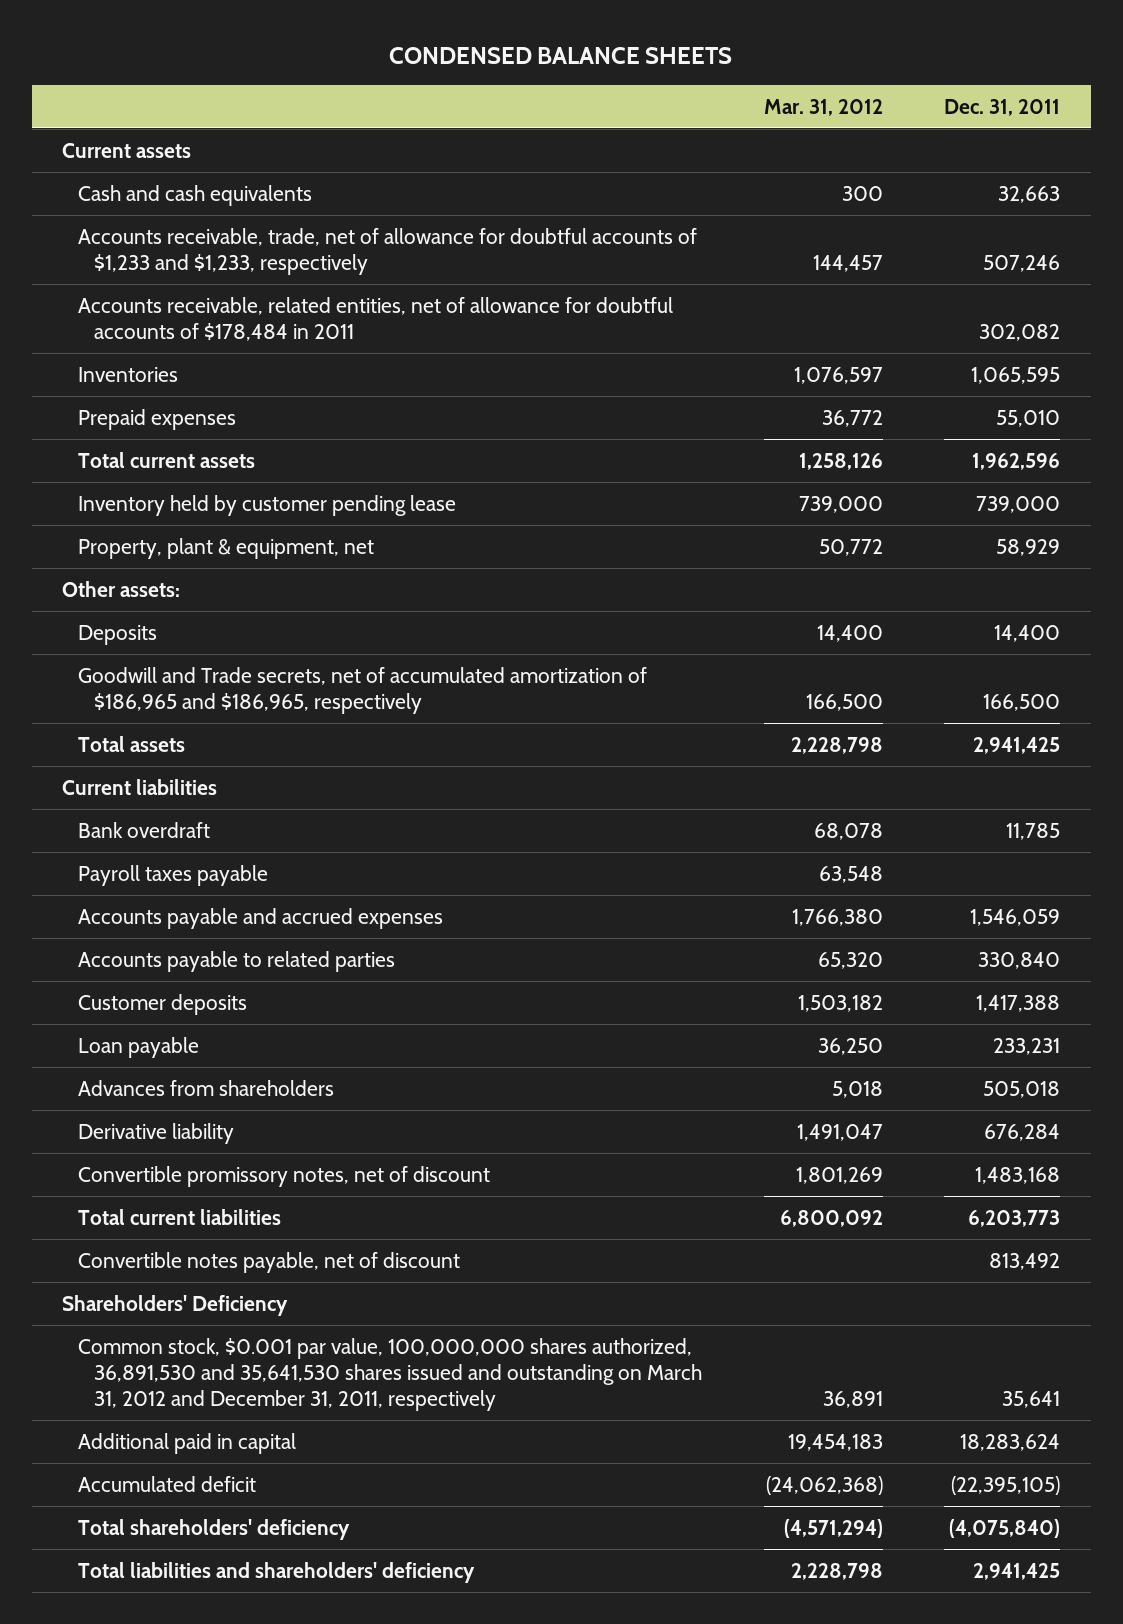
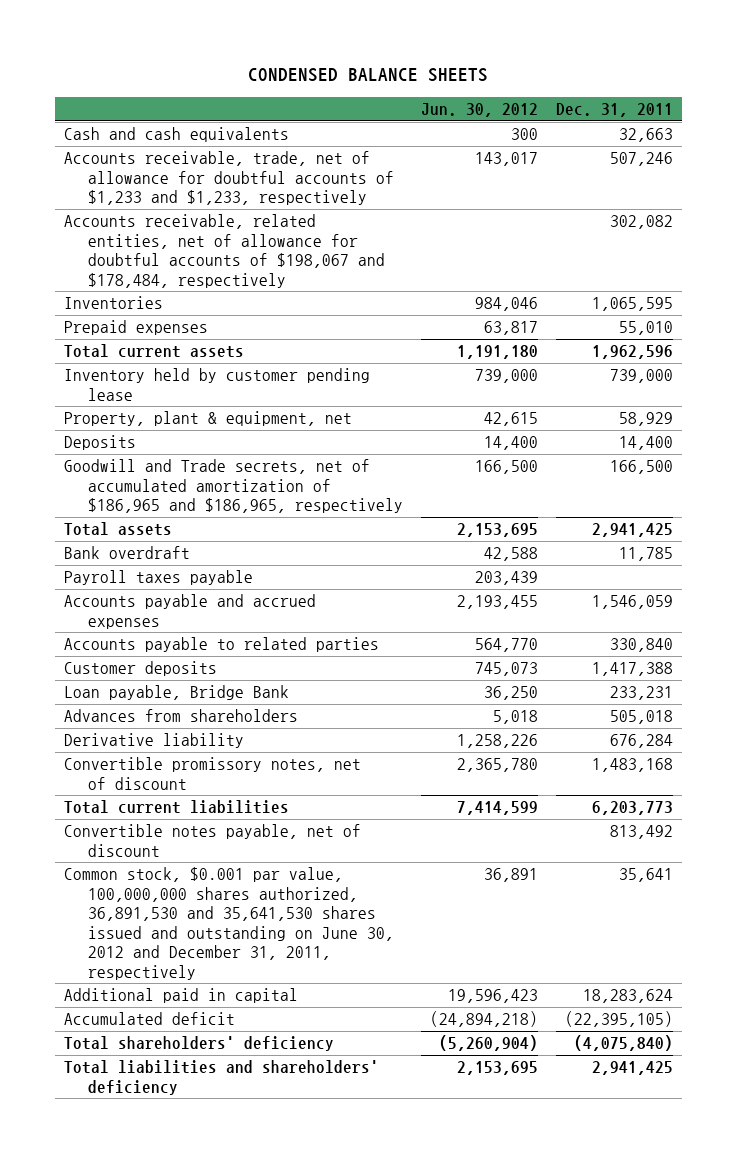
- | Mar. 31, 2012 | Dec. 31, 2011
+ | Jun. 30, 2012 | Dec. 31, 2011
- Current assets
- Accounts receivable, related entities, net of allowance for doubtful accounts of $178,484 in 2011 | | 302,082
+ Accounts receivable, related entities, net of allowance for doubtful accounts of $198,067 and $178,484, respectively | | 302,082
- Other assets:
- Current liabilities
- Loan payable | 36,250 | 233,231
+ Loan payable, Bridge Bank | 36,250 | 233,231
- Shareholders' Deficiency
- Common stock, $0.001 par value, 100,000,000 shares authorized, 36,891,530 and 35,641,530 shares issued and outstanding on March 31, 2012 and December 31, 2011, respectively | 36,891 | 35,641
+ Common stock, $0.001 par value, 100,000,000 shares authorized, 36,891,530 and 35,641,530 shares issued and outstanding on June 30, 2012 and December 31, 2011, respectively | 36,891 | 35,641

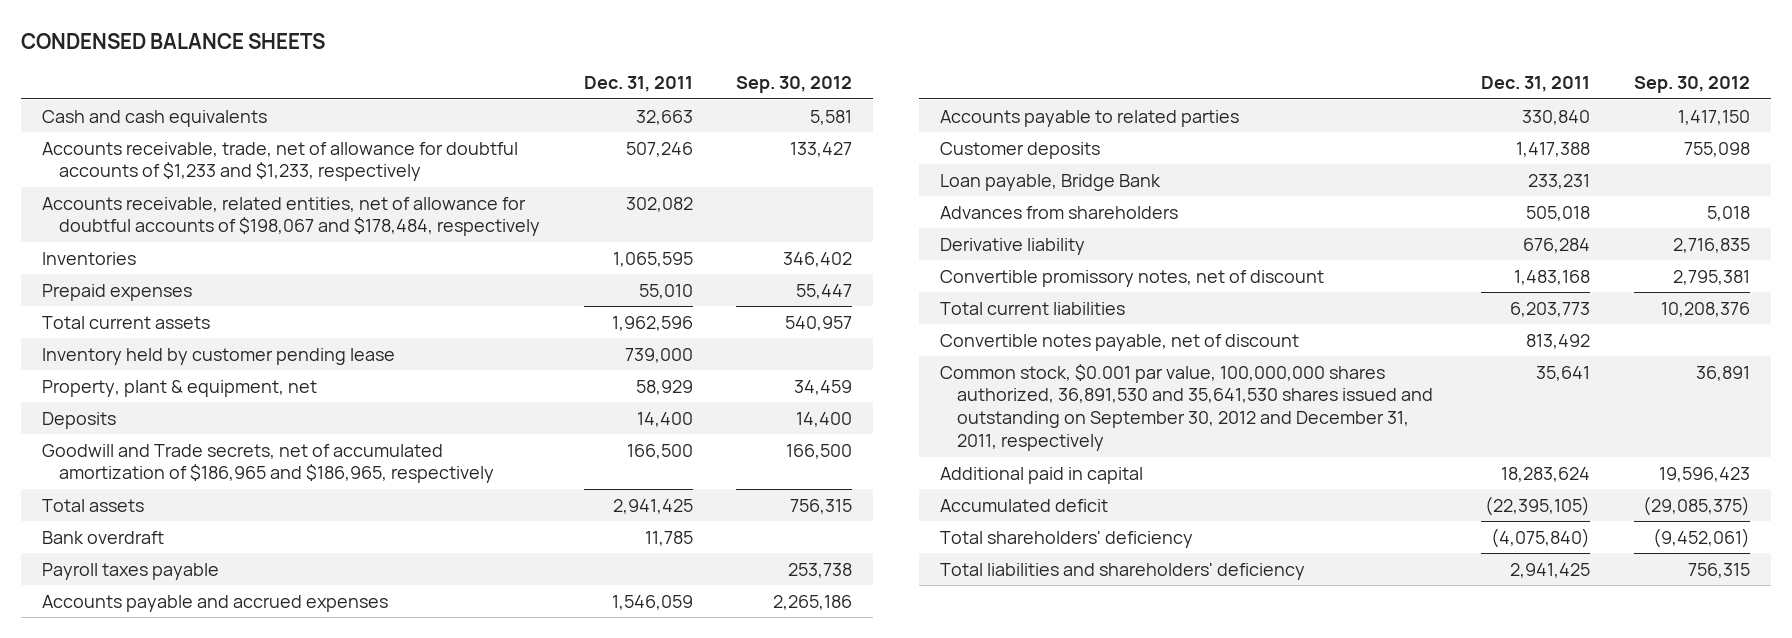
- | Jun. 30, 2012 | Dec. 31, 2011
+ | Dec. 31, 2011 | Sep. 30, 2012
- Common stock, $0.001 par value, 100,000,000 shares authorized, 36,891,530 and 35,641,530 shares issued and outstanding on June 30, 2012 and December 31, 2011, respectively | 36,891 | 35,641
+ Common stock, $0.001 par value, 100,000,000 shares authorized, 36,891,530 and 35,641,530 shares issued and outstanding on September 30, 2012 and December 31, 2011, respectively | 35,641 | 36,891

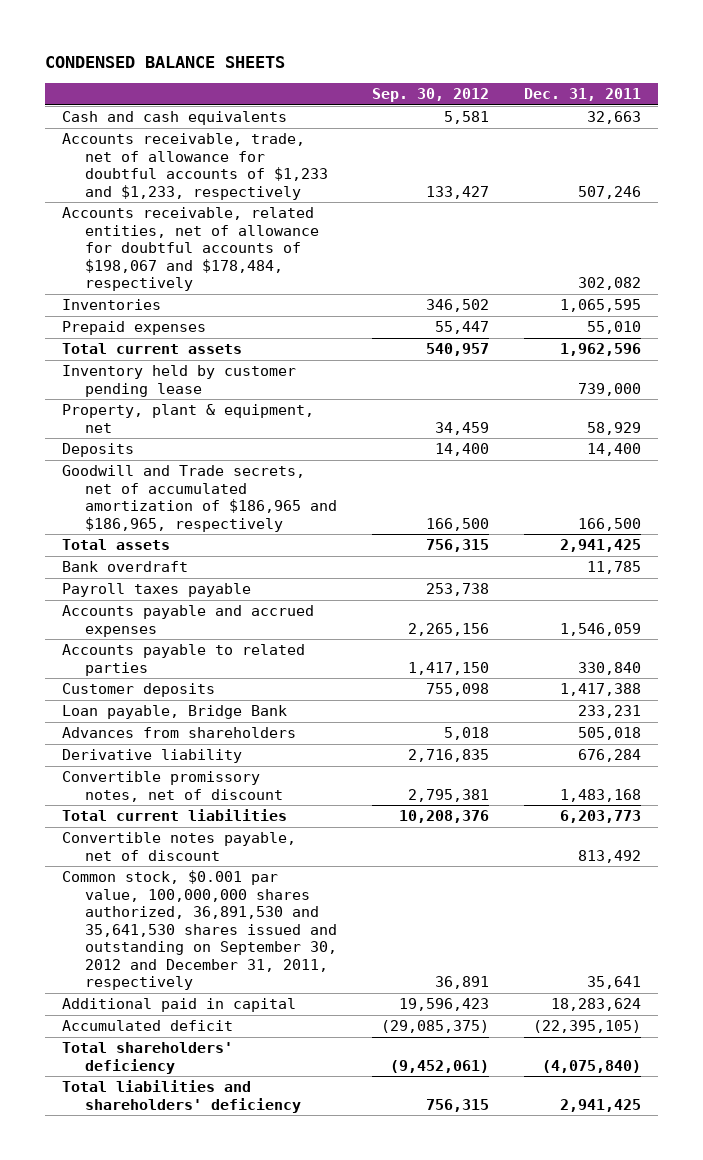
- | Dec. 31, 2011 | Sep. 30, 2012
+ | Sep. 30, 2012 | Dec. 31, 2011
- Inventories | 1,065,595 | 346,402
+ Inventories | 346,502 | 1,065,595
- Accounts payable and accrued expenses | 1,546,059 | 2,265,186
+ Accounts payable and accrued expenses | 2,265,156 | 1,546,059

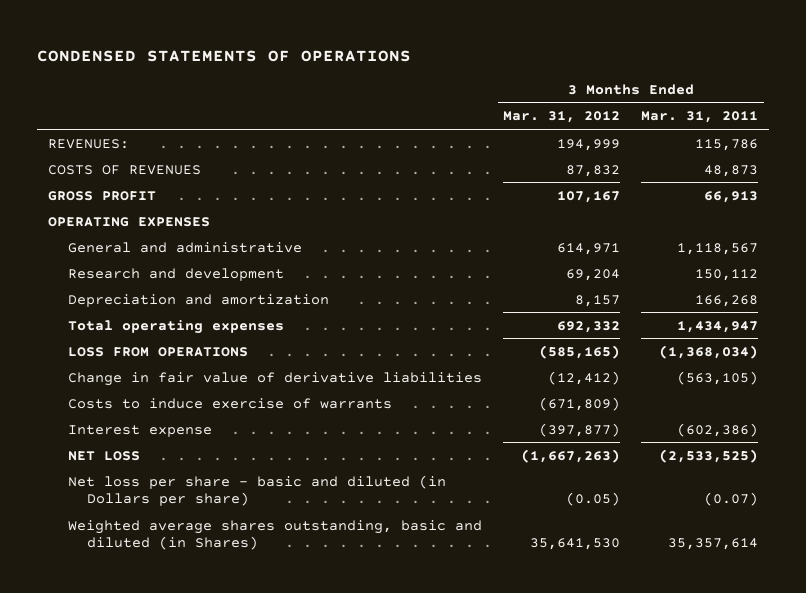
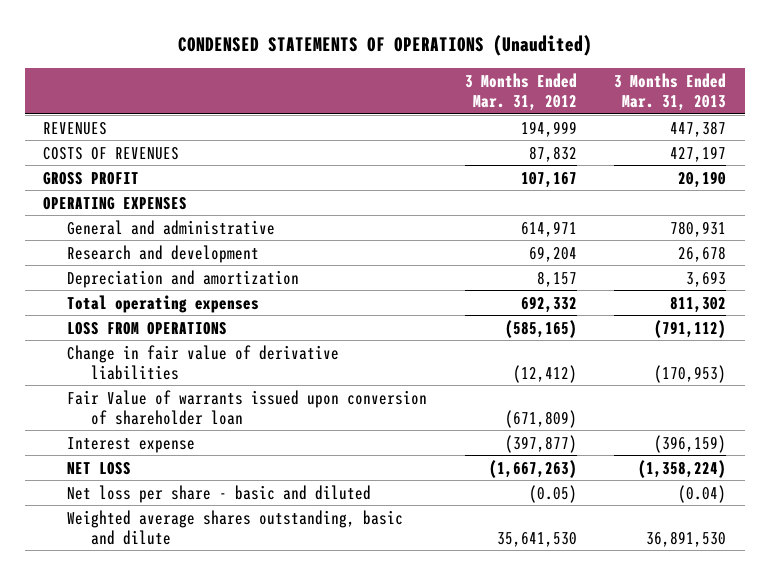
- CONDENSED STATEMENTS OF OPERATIONS
+ CONDENSED STATEMENTS OF OPERATIONS (Unaudited)
- | 3 Months Ended Mar. 31, 2012 | 3 Months Ended Mar. 31, 2011
+ | 3 Months Ended Mar. 31, 2012 | 3 Months Ended Mar. 31, 2013
- REVENUES: | 194,999 | 115,786
+ REVENUES | 194,999 | 447,387
- Costs to induce exercise of warrants | (671,809) |
+ Fair Value of warrants issued upon conversion of shareholder loan | (671,809) |
- Net loss per share - basic and diluted (in Dollars per share) | (0.05) | (0.07)
- Weighted average shares outstanding, basic and diluted (in Shares) | 35,641,530 | 35,357,614
+ Net loss per share - basic and diluted | (0.05) | (0.04)
+ Weighted average shares outstanding, basic and dilute | 35,641,530 | 36,891,530

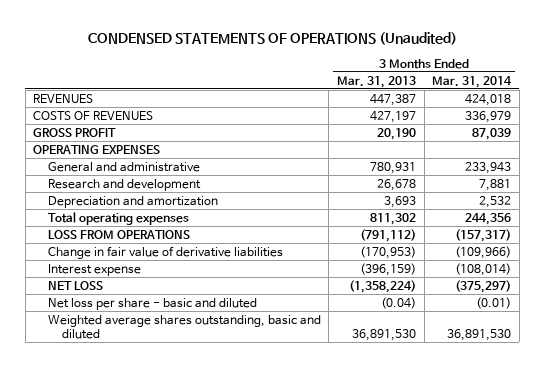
- | 3 Months Ended Mar. 31, 2012 | 3 Months Ended Mar. 31, 2013
+ | 3 Months Ended Mar. 31, 2013 | 3 Months Ended Mar. 31, 2014
- Fair Value of warrants issued upon conversion of shareholder loan | (671,809) |
- Weighted average shares outstanding, basic and dilute | 35,641,530 | 36,891,530
+ Weighted average shares outstanding, basic and diluted | 36,891,530 | 36,891,530

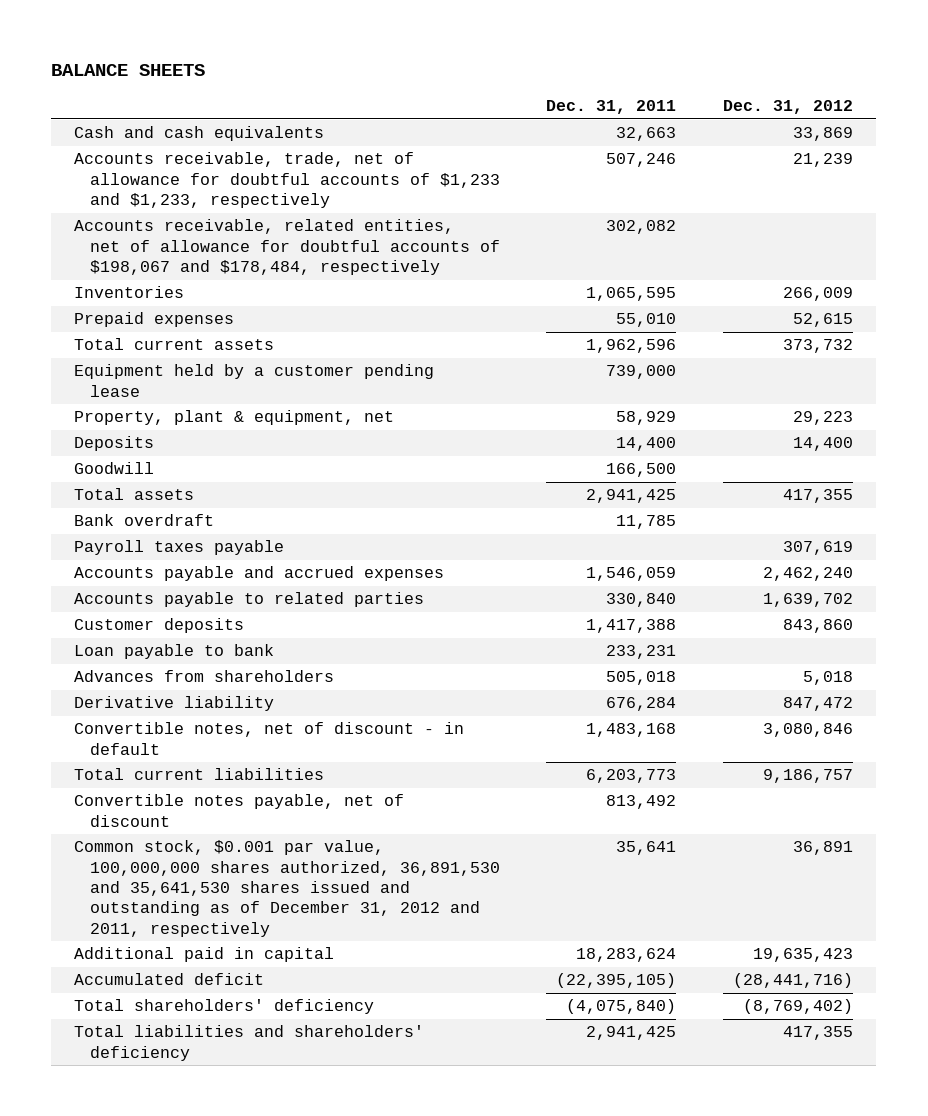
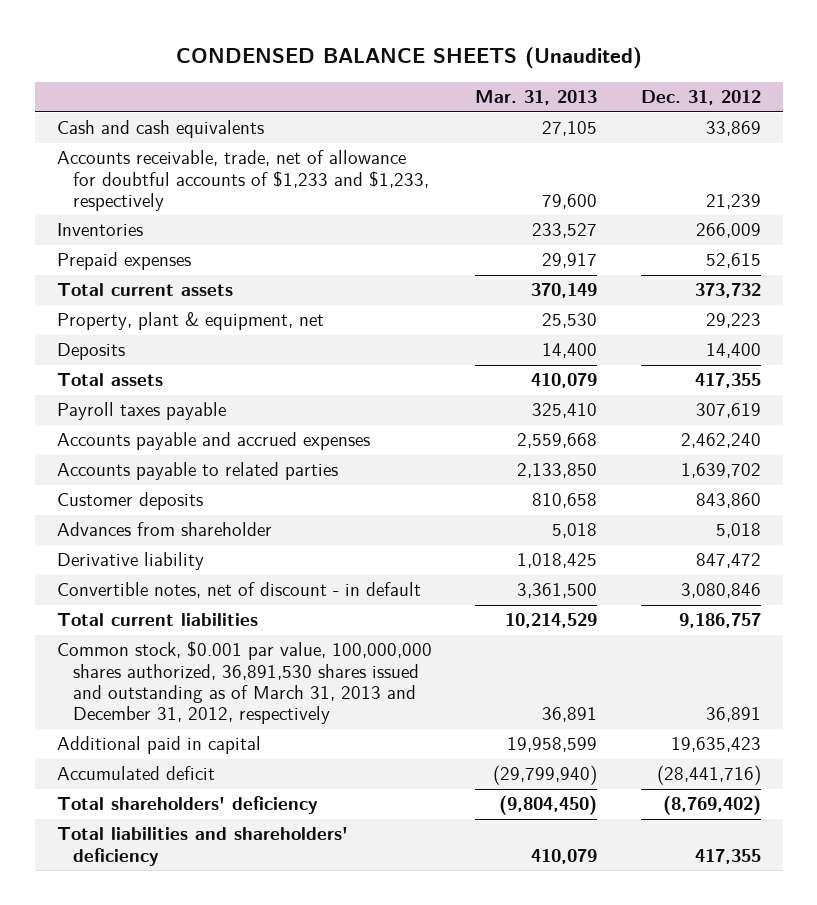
- BALANCE SHEETS
+ CONDENSED BALANCE SHEETS (Unaudited)
- | Dec. 31, 2011 | Dec. 31, 2012
+ | Mar. 31, 2013 | Dec. 31, 2012
- Accounts receivable, related entities, net of allowance for doubtful accounts of $198,067 and $178,484, respectively | 302,082 |
- Equipment held by a customer pending lease | 739,000 |
- Goodwill | 166,500 |
- Bank overdraft | 11,785 |
- Loan payable to bank | 233,231 |
- Advances from shareholders | 505,018 | 5,018
+ Advances from shareholder | 5,018 | 5,018
- Convertible notes payable, net of discount | 813,492 |
- Common stock, $0.001 par value, 100,000,000 shares authorized, 36,891,530 and 35,641,530 shares issued and outstanding as of December 31, 2012 and 2011, respectively | 35,641 | 36,891
+ Common stock, $0.001 par value, 100,000,000 shares authorized, 36,891,530 shares issued and outstanding as of March 31, 2013 and December 31, 2012, respectively | 36,891 | 36,891

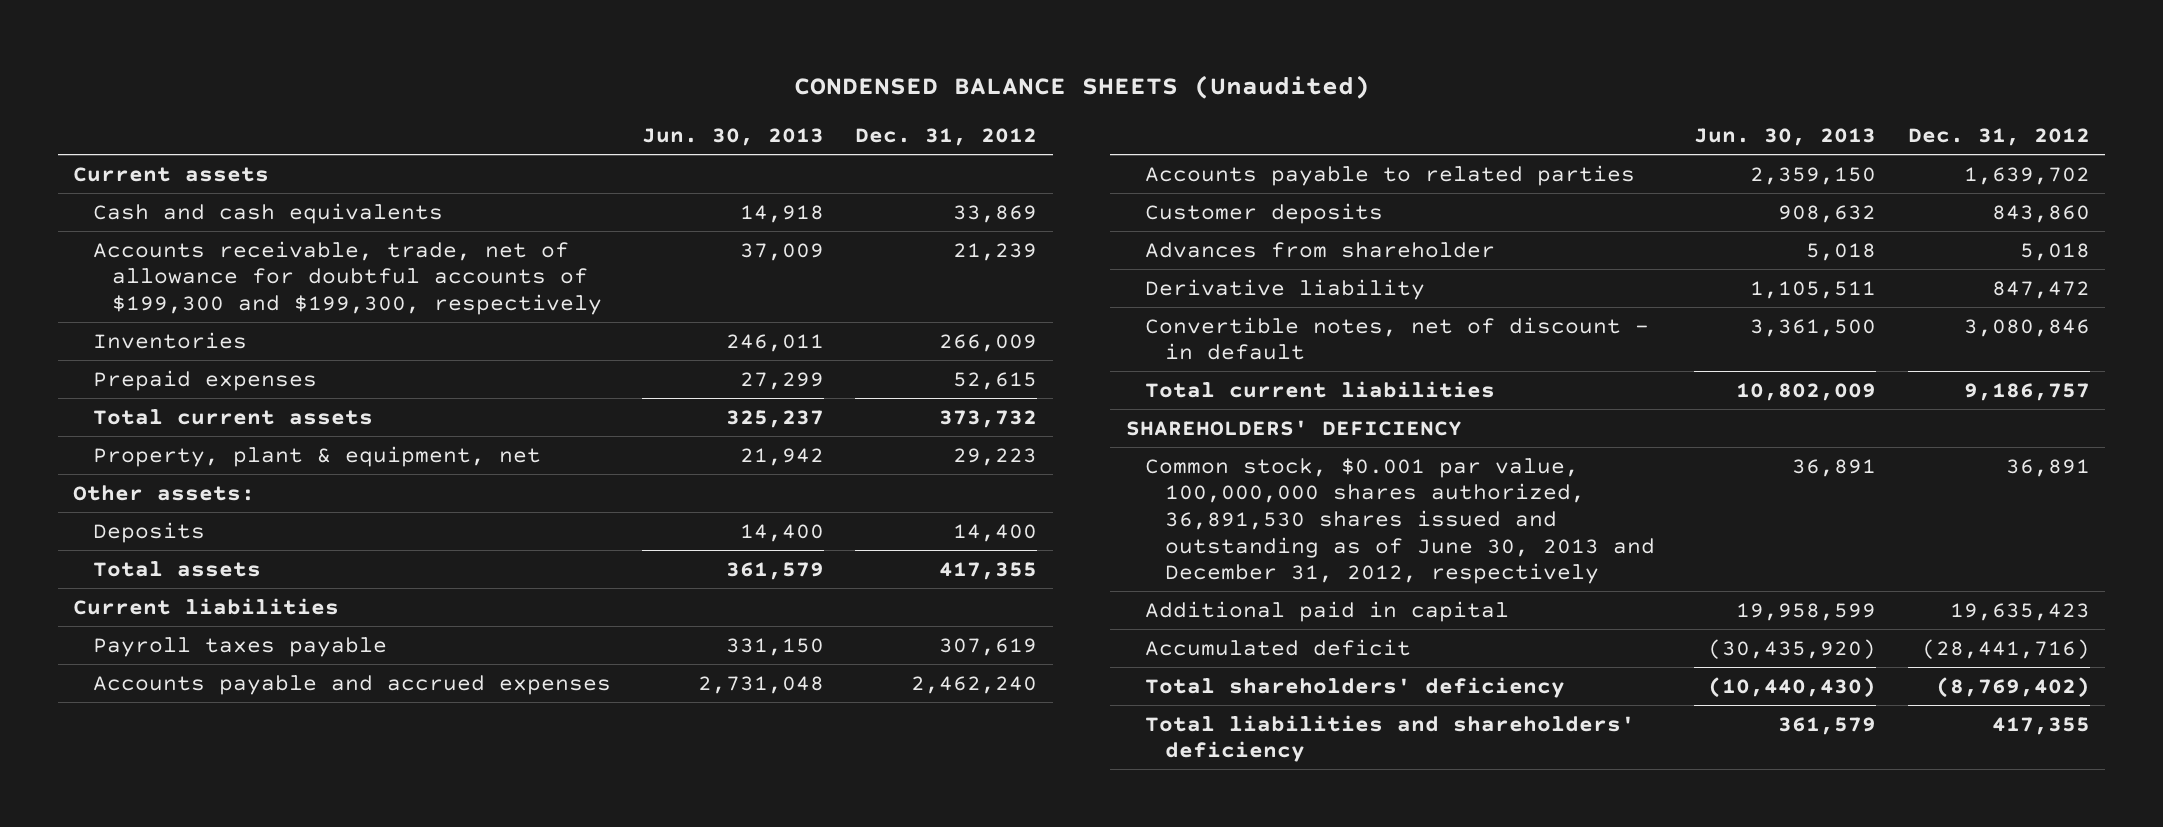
- | Mar. 31, 2013 | Dec. 31, 2012
+ | Jun. 30, 2013 | Dec. 31, 2012
+ Current assets
- Accounts receivable, trade, net of allowance for doubtful accounts of $1,233 and $1,233, respectively | 79,600 | 21,239
+ Accounts receivable, trade, net of allowance for doubtful accounts of $199,300 and $199,300, respectively | 37,009 | 21,239
+ Other assets:
+ Current liabilities
- Common stock, $0.001 par value, 100,000,000 shares authorized, 36,891,530 shares issued and outstanding as of March 31, 2013 and December 31, 2012, respectively | 36,891 | 36,891
+ SHAREHOLDERS' DEFICIENCY
+ Common stock, $0.001 par value, 100,000,000 shares authorized, 36,891,530 shares issued and outstanding as of June 30, 2013 and December 31, 2012, respectively | 36,891 | 36,891

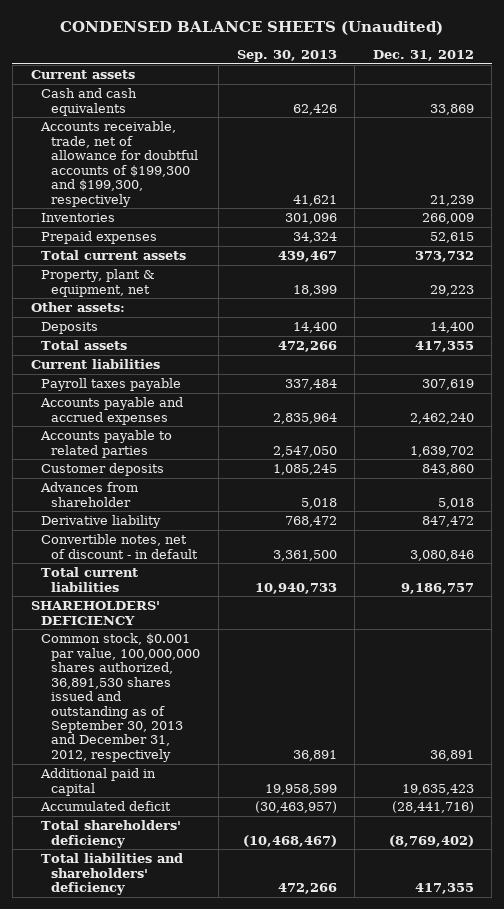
- | Jun. 30, 2013 | Dec. 31, 2012
+ | Sep. 30, 2013 | Dec. 31, 2012
- Common stock, $0.001 par value, 100,000,000 shares authorized, 36,891,530 shares issued and outstanding as of June 30, 2013 and December 31, 2012, respectively | 36,891 | 36,891
+ Common stock, $0.001 par value, 100,000,000 shares authorized, 36,891,530 shares issued and outstanding as of September 30, 2013 and December 31, 2012, respectively | 36,891 | 36,891

